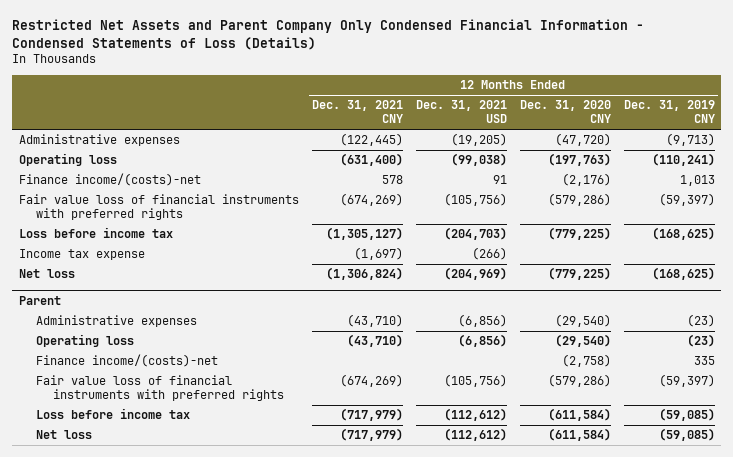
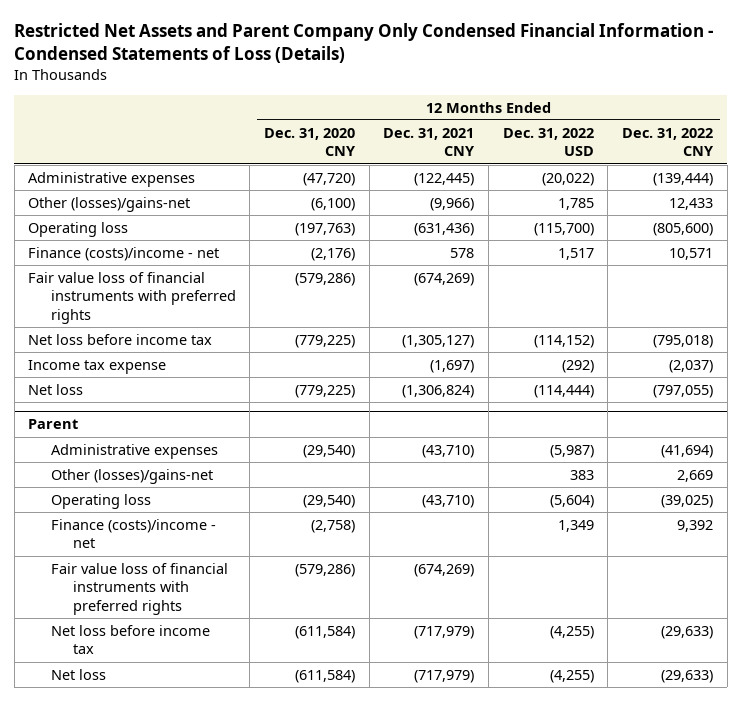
- | 12 Months Ended Dec. 31, 2021 CNY | 12 Months Ended Dec. 31, 2021 USD | 12 Months Ended Dec. 31, 2020 CNY | 12 Months Ended Dec. 31, 2019 CNY
+ | 12 Months Ended Dec. 31, 2020 CNY | 12 Months Ended Dec. 31, 2021 CNY | 12 Months Ended Dec. 31, 2022 USD | 12 Months Ended Dec. 31, 2022 CNY
- Operating loss | (631,400) | (99,038) | (197,763) | (110,241)
- Finance income/(costs)-net | 578 | 91 | (2,176) | 1,013
+ Other (losses)/gains-net | (6,100) | (9,966) | 1,785 | 12,433
+ Operating loss | (197,763) | (631,436) | (115,700) | (805,600)
+ Finance (costs)/income - net | (2,176) | 578 | 1,517 | 10,571
- Loss before income tax | (1,305,127) | (204,703) | (779,225) | (168,625)
+ Net loss before income tax | (779,225) | (1,305,127) | (114,152) | (795,018)
@ Parent
+ Other (losses)/gains-net | | | 383 | 2,669
- Finance income/(costs)-net | | | (2,758) | 335
+ Finance (costs)/income - net | (2,758) | | 1,349 | 9,392
- Loss before income tax | (717,979) | (112,612) | (611,584) | (59,085)
+ Net loss before income tax | (611,584) | (717,979) | (4,255) | (29,633)

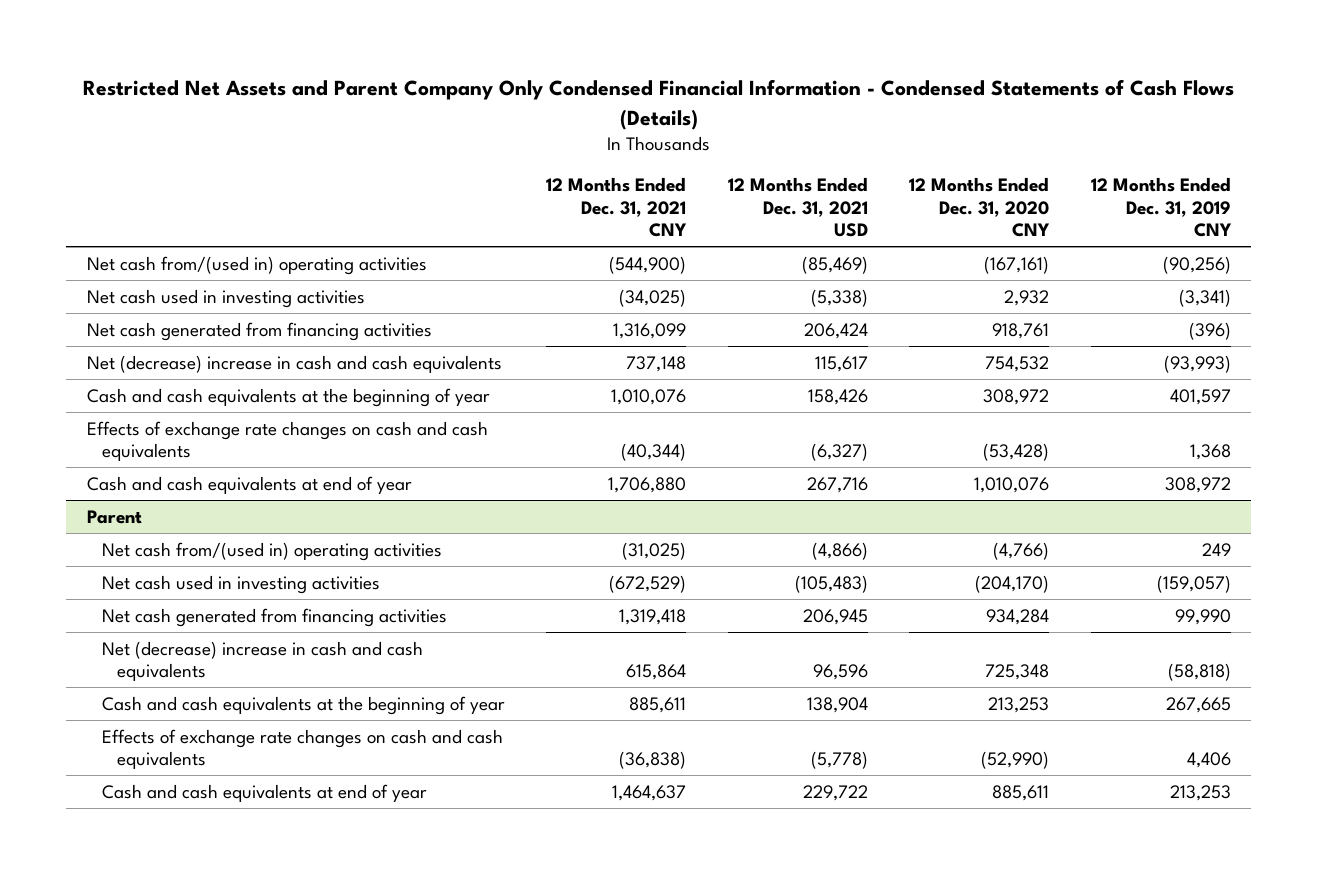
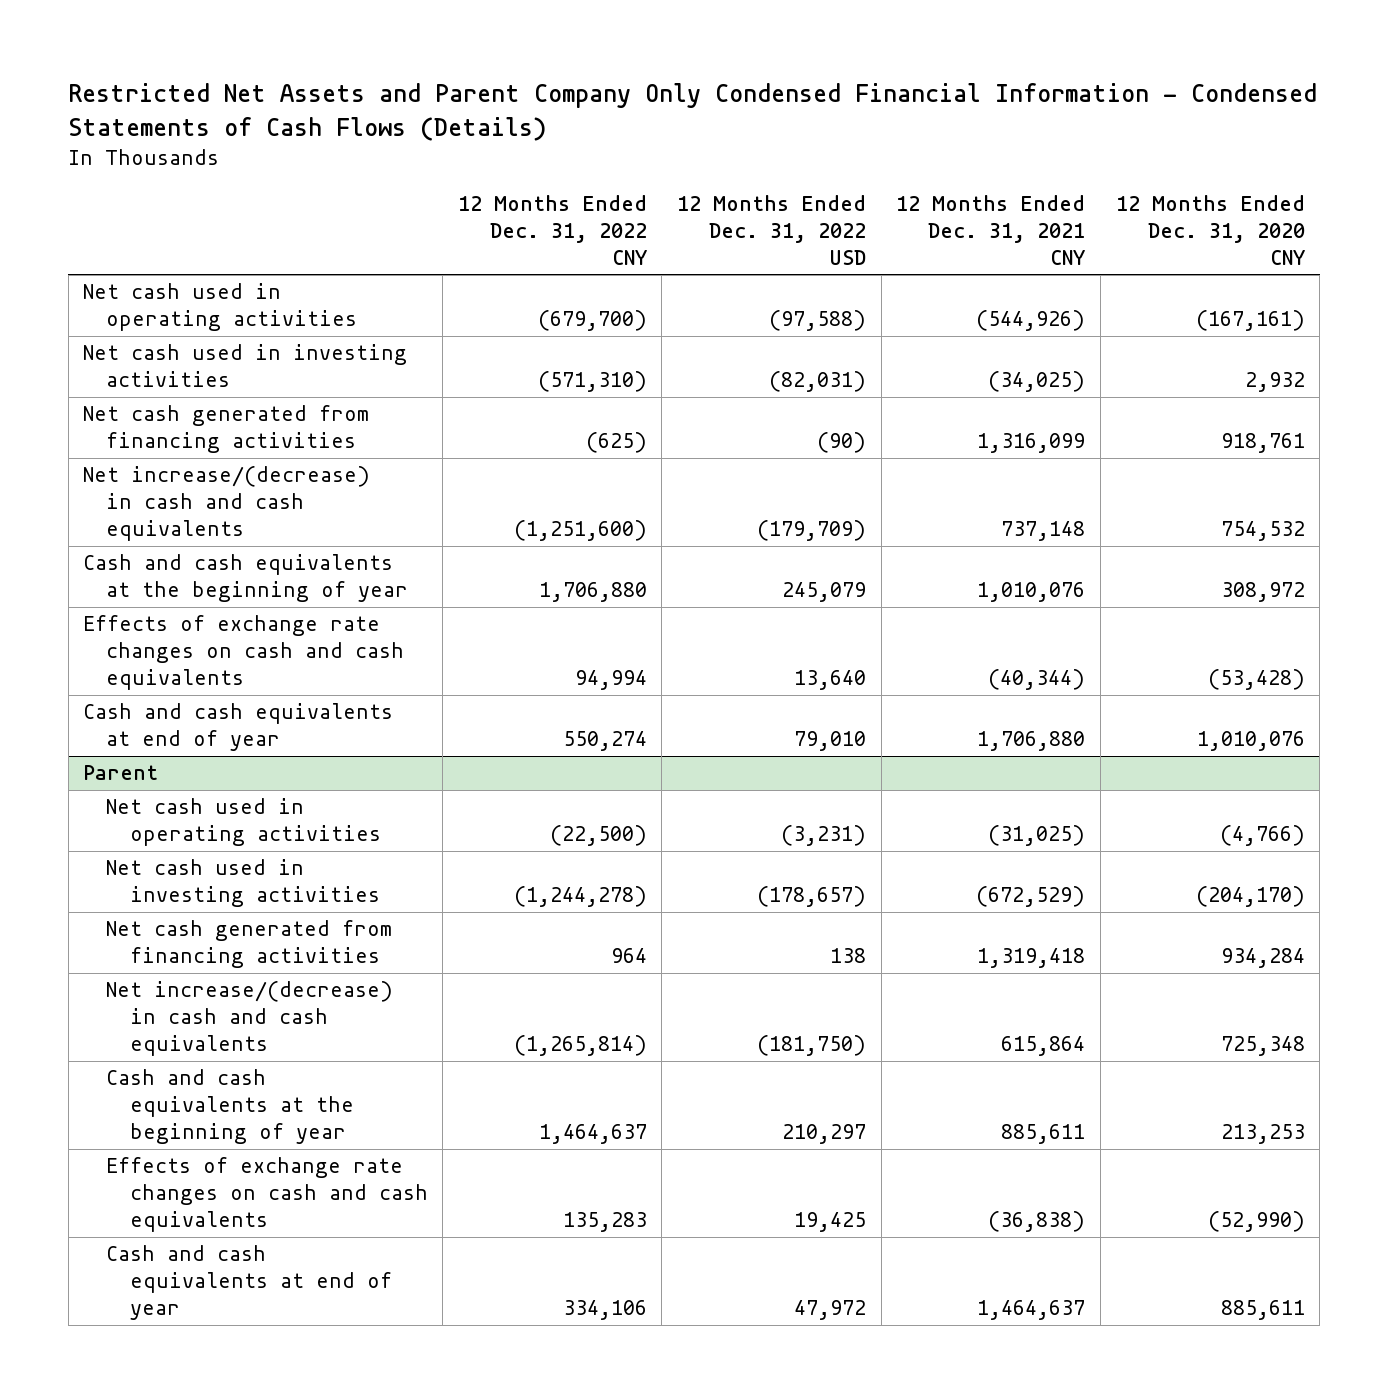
- | 12 Months Ended Dec. 31, 2021 CNY | 12 Months Ended Dec. 31, 2021 USD | 12 Months Ended Dec. 31, 2020 CNY | 12 Months Ended Dec. 31, 2019 CNY
+ | 12 Months Ended Dec. 31, 2022 CNY | 12 Months Ended Dec. 31, 2022 USD | 12 Months Ended Dec. 31, 2021 CNY | 12 Months Ended Dec. 31, 2020 CNY
- Net cash from/(used in) operating activities | (544,900) | (85,469) | (167,161) | (90,256)
+ Net cash used in operating activities | (679,700) | (97,588) | (544,926) | (167,161)
- Net (decrease) increase in cash and cash equivalents | 737,148 | 115,617 | 754,532 | (93,993)
+ Net increase/(decrease) in cash and cash equivalents | (1,251,600) | (179,709) | 737,148 | 754,532
@ Parent
- Net cash from/(used in) operating activities | (31,025) | (4,866) | (4,766) | 249
+ Net cash used in operating activities | (22,500) | (3,231) | (31,025) | (4,766)
- Net (decrease) increase in cash and cash equivalents | 615,864 | 96,596 | 725,348 | (58,818)
+ Net increase/(decrease) in cash and cash equivalents | (1,265,814) | (181,750) | 615,864 | 725,348

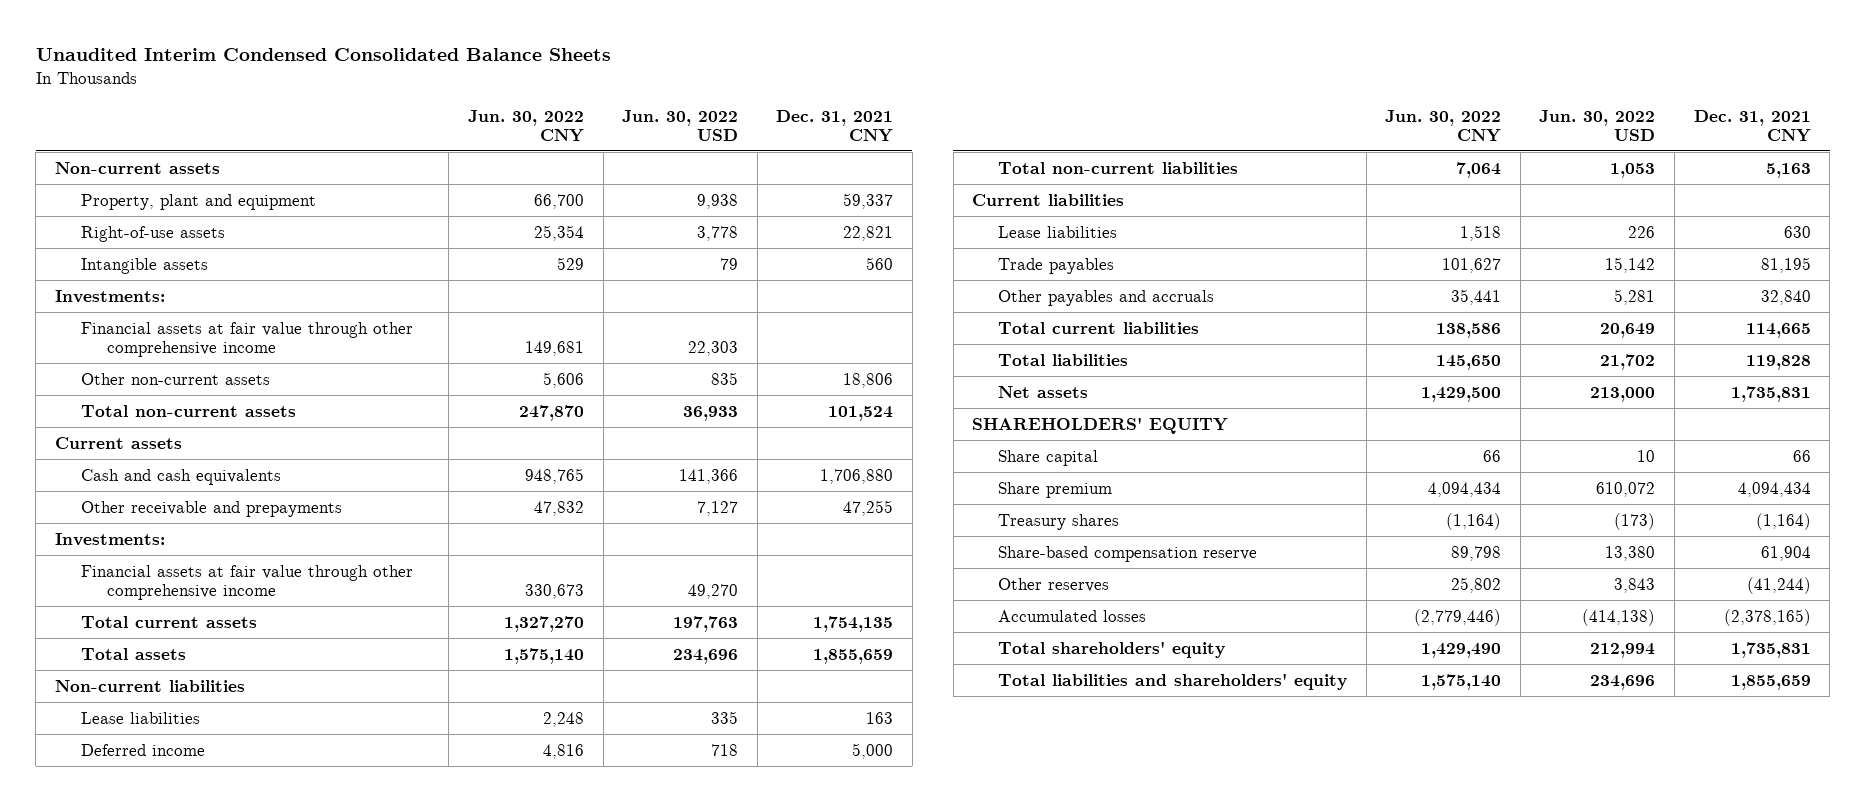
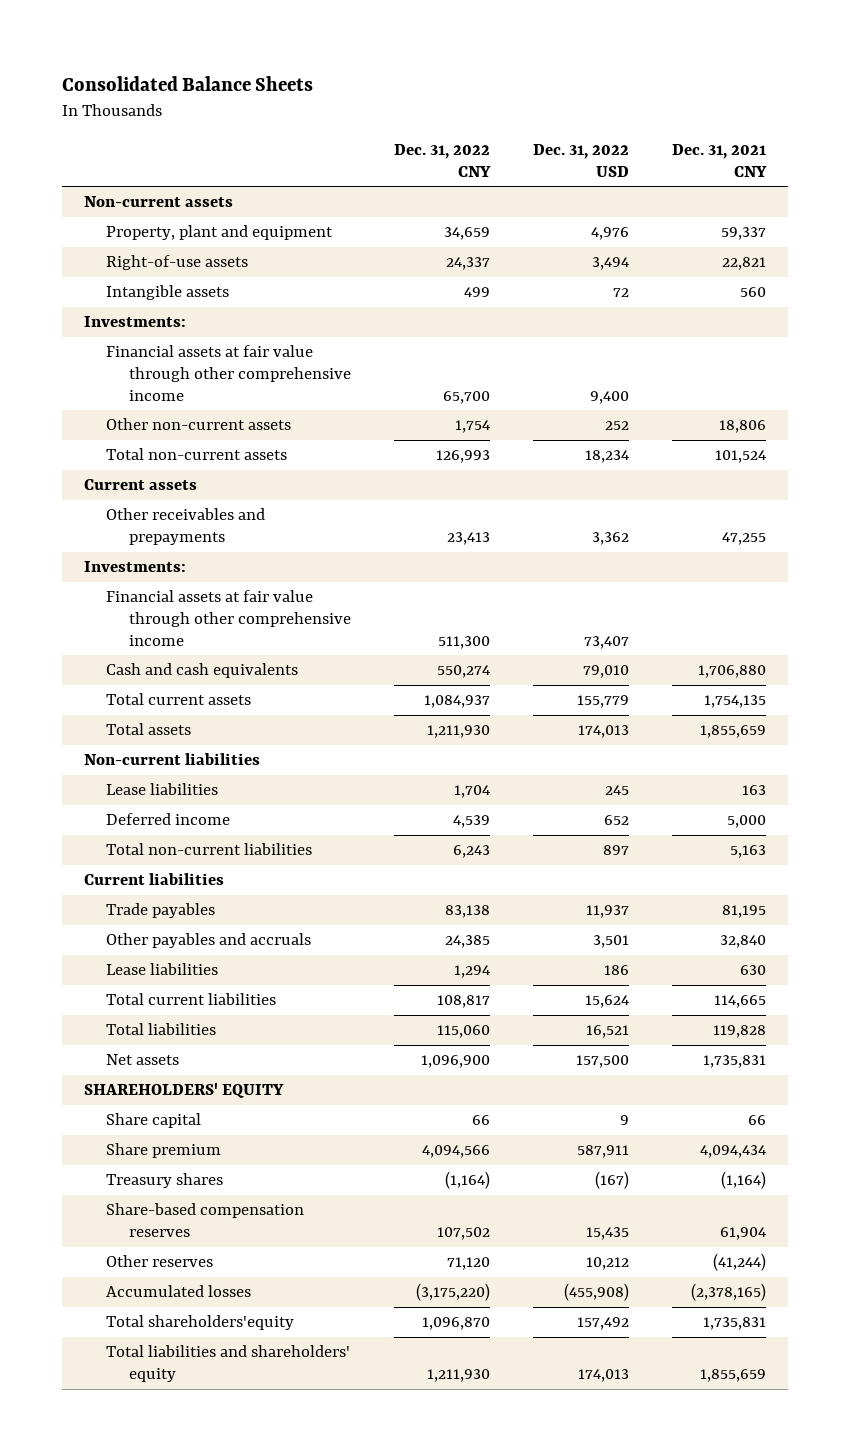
- Unaudited Interim Condensed Consolidated Balance Sheets
+ Consolidated Balance Sheets
- | Jun. 30, 2022 CNY | Jun. 30, 2022 USD | Dec. 31, 2021 CNY
+ | Dec. 31, 2022 CNY | Dec. 31, 2022 USD | Dec. 31, 2021 CNY
- Other receivable and prepayments | 47,832 | 7,127 | 47,255
+ Other receivables and prepayments | 23,413 | 3,362 | 47,255
moved down: Cash and cash equivalents | 550,274 | 79,010 | 1,706,880
moved down: Lease liabilities | 1,294 | 186 | 630
- Share-based compensation reserve | 89,798 | 13,380 | 61,904
+ Share-based compensation reserves | 107,502 | 15,435 | 61,904
- Total shareholders' equity | 1,429,490 | 212,994 | 1,735,831
+ Total shareholders'equity | 1,096,870 | 157,492 | 1,735,831

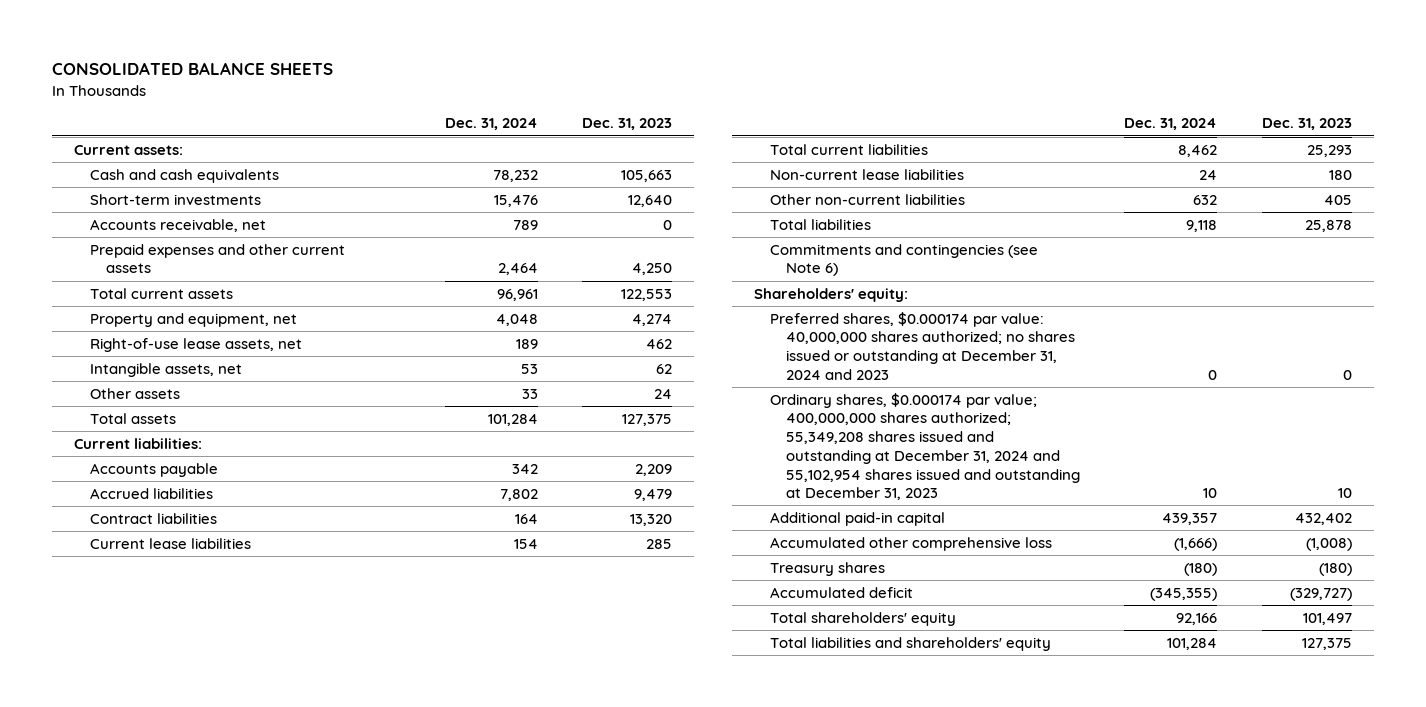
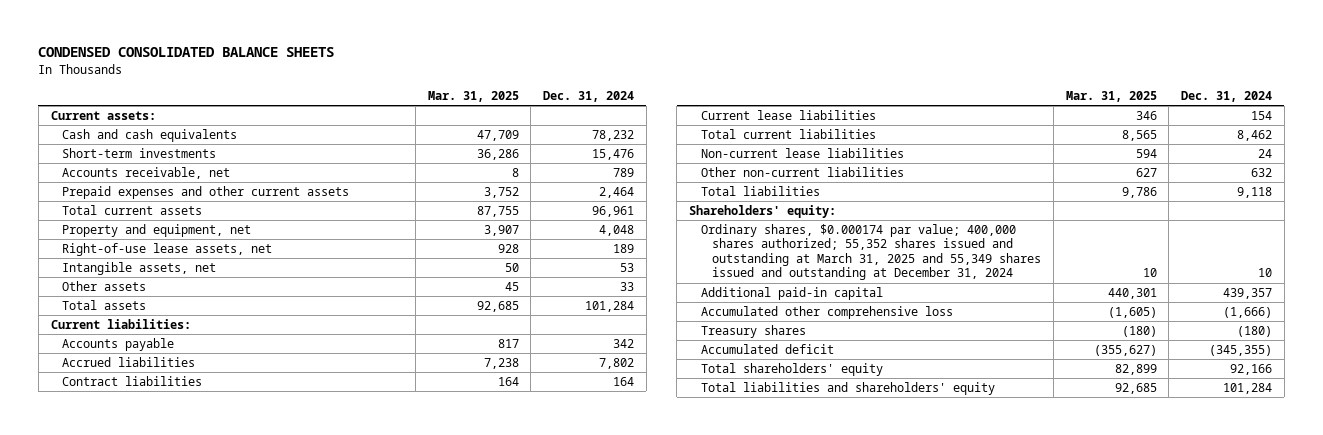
- CONSOLIDATED BALANCE SHEETS
+ CONDENSED CONSOLIDATED BALANCE SHEETS
- | Dec. 31, 2024 | Dec. 31, 2023
+ | Mar. 31, 2025 | Dec. 31, 2024
- Commitments and contingencies (see Note 6)
- Preferred shares, $0.000174 par value: 40,000,000 shares authorized; no shares issued or outstanding at December 31, 2024 and 2023 | 0 | 0
- Ordinary shares, $0.000174 par value; 400,000,000 shares authorized; 55,349,208 shares issued and outstanding at December 31, 2024 and 55,102,954 shares issued and outstanding at December 31, 2023 | 10 | 10
+ Ordinary shares, $0.000174 par value; 400,000 shares authorized; 55,352 shares issued and outstanding at March 31, 2025 and 55,349 shares issued and outstanding at December 31, 2024 | 10 | 10

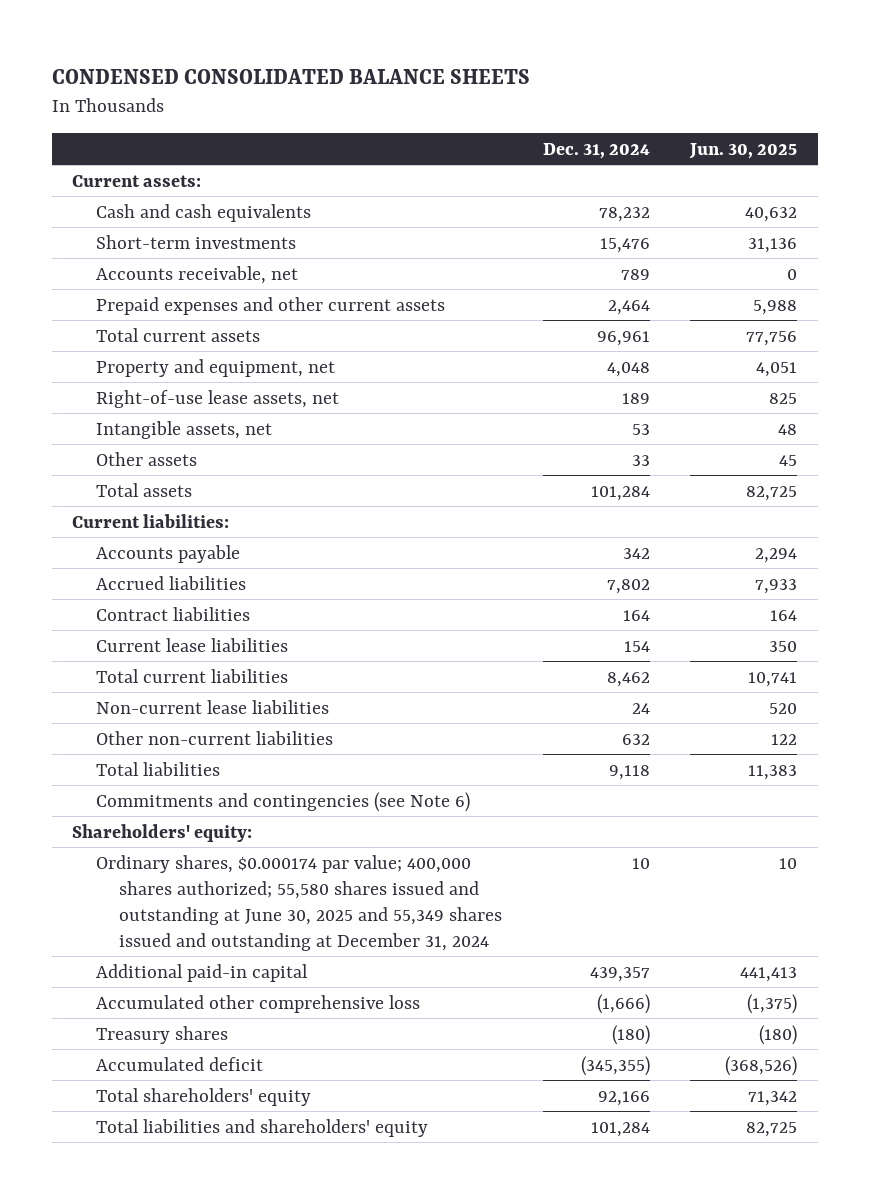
- | Mar. 31, 2025 | Dec. 31, 2024
+ | Dec. 31, 2024 | Jun. 30, 2025
+ Commitments and contingencies (see Note 6)
- Ordinary shares, $0.000174 par value; 400,000 shares authorized; 55,352 shares issued and outstanding at March 31, 2025 and 55,349 shares issued and outstanding at December 31, 2024 | 10 | 10
+ Ordinary shares, $0.000174 par value; 400,000 shares authorized; 55,580 shares issued and outstanding at June 30, 2025 and 55,349 shares issued and outstanding at December 31, 2024 | 10 | 10

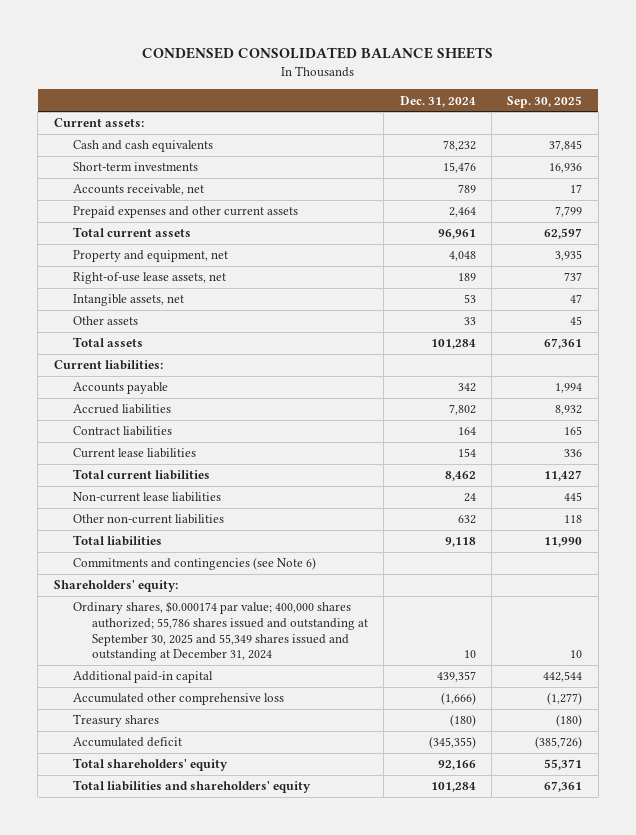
- | Dec. 31, 2024 | Jun. 30, 2025
+ | Dec. 31, 2024 | Sep. 30, 2025
- Ordinary shares, $0.000174 par value; 400,000 shares authorized; 55,580 shares issued and outstanding at June 30, 2025 and 55,349 shares issued and outstanding at December 31, 2024 | 10 | 10
+ Ordinary shares, $0.000174 par value; 400,000 shares authorized; 55,786 shares issued and outstanding at September 30, 2025 and 55,349 shares issued and outstanding at December 31, 2024 | 10 | 10

